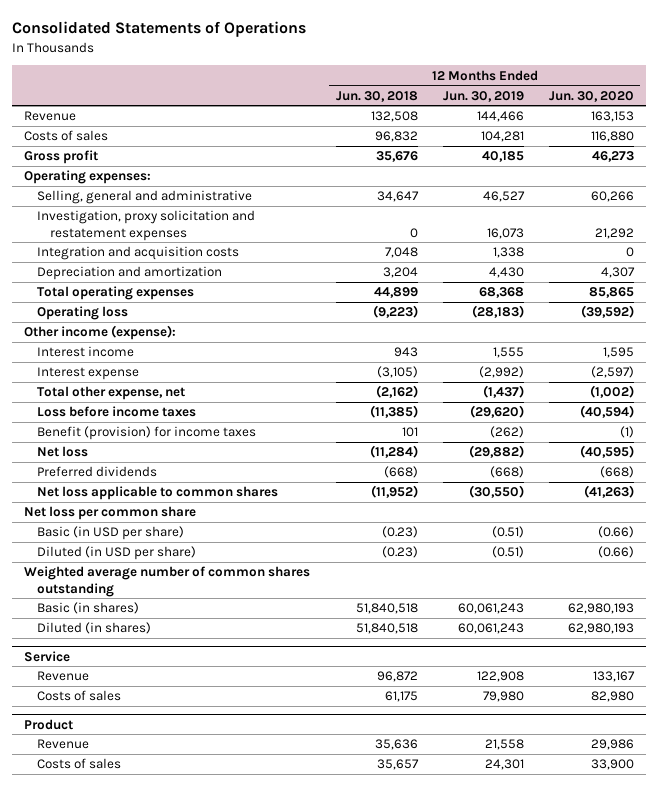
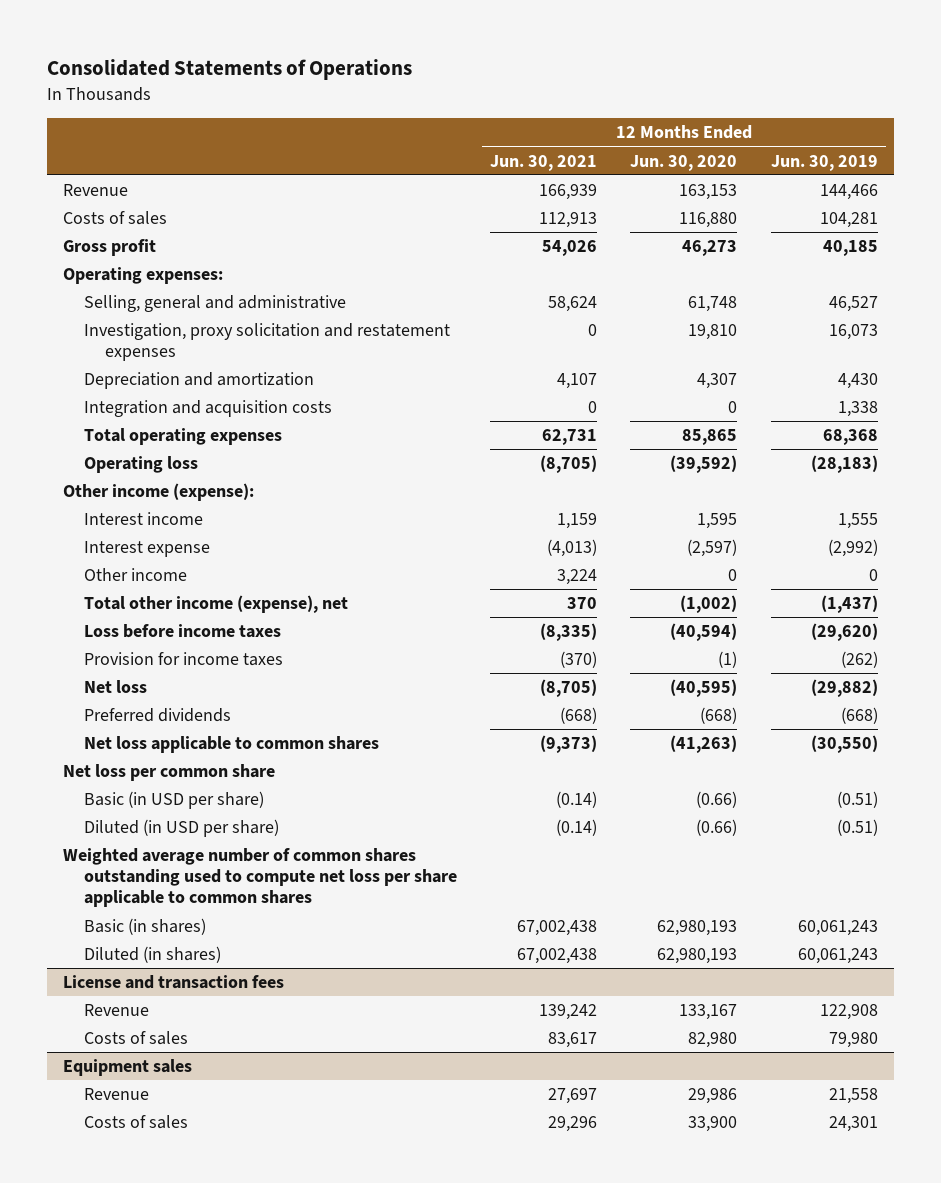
- | 12 Months Ended Jun. 30, 2018 | 12 Months Ended Jun. 30, 2019 | 12 Months Ended Jun. 30, 2020
+ | 12 Months Ended Jun. 30, 2021 | 12 Months Ended Jun. 30, 2020 | 12 Months Ended Jun. 30, 2019
- Selling, general and administrative | 34,647 | 46,527 | 60,266
- Investigation, proxy solicitation and restatement expenses | 0 | 16,073 | 21,292
+ Selling, general and administrative | 58,624 | 61,748 | 46,527
+ Investigation, proxy solicitation and restatement expenses | 0 | 19,810 | 16,073
moved down: Integration and acquisition costs | 0 | 0 | 1,338
- Total other expense, net | (2,162) | (1,437) | (1,002)
+ Other income | 3,224 | 0 | 0
+ Total other income (expense), net | 370 | (1,002) | (1,437)
- Benefit (provision) for income taxes | 101 | (262) | (1)
+ Provision for income taxes | (370) | (1) | (262)
- Weighted average number of common shares outstanding
+ Weighted average number of common shares outstanding used to compute net loss per share applicable to common shares
- Service
+ License and transaction fees
- Product
+ Equipment sales

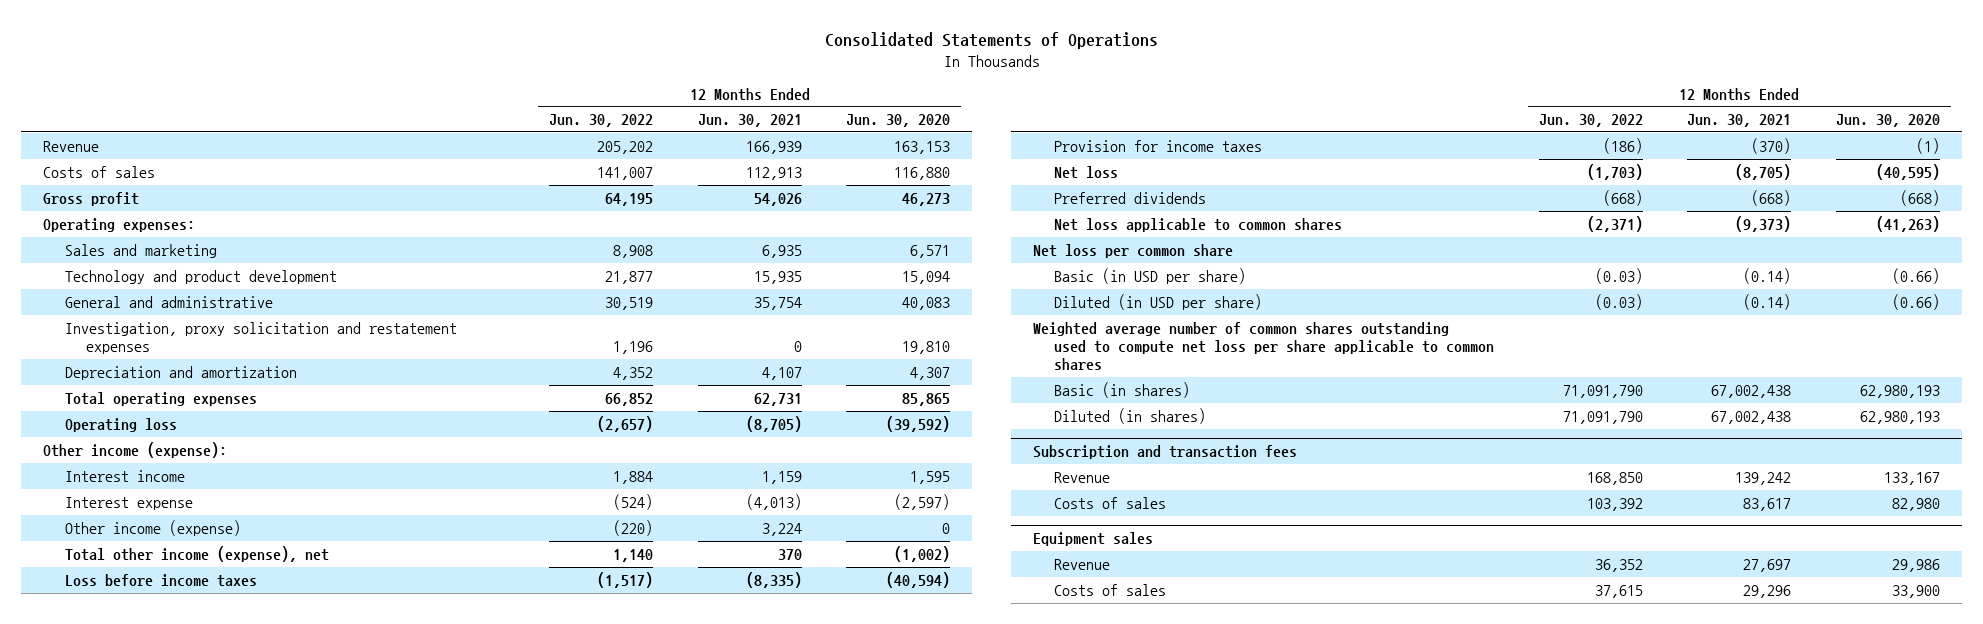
- | 12 Months Ended Jun. 30, 2021 | 12 Months Ended Jun. 30, 2020 | 12 Months Ended Jun. 30, 2019
+ | 12 Months Ended Jun. 30, 2022 | 12 Months Ended Jun. 30, 2021 | 12 Months Ended Jun. 30, 2020
- Selling, general and administrative | 58,624 | 61,748 | 46,527
+ Sales and marketing | 8,908 | 6,935 | 6,571
+ Technology and product development | 21,877 | 15,935 | 15,094
+ General and administrative | 30,519 | 35,754 | 40,083
- Integration and acquisition costs | 0 | 0 | 1,338
- Other income | 3,224 | 0 | 0
+ Other income (expense) | (220) | 3,224 | 0
- License and transaction fees
+ Subscription and transaction fees

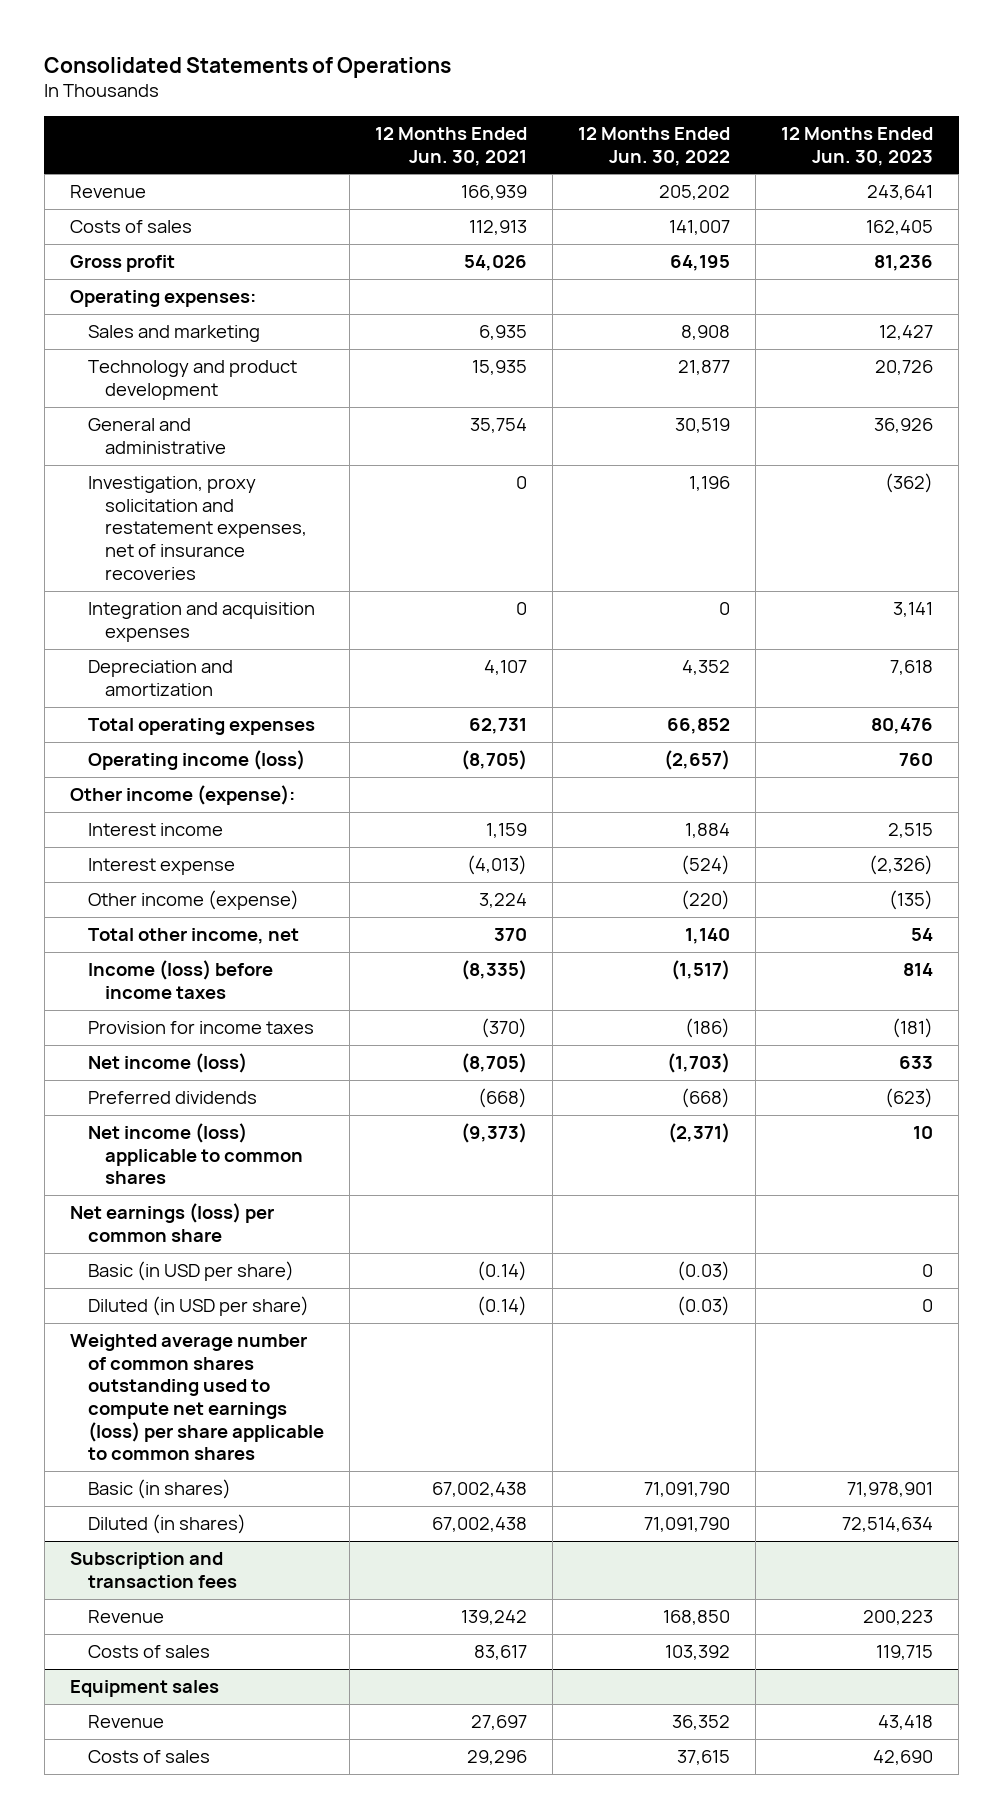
- | 12 Months Ended Jun. 30, 2022 | 12 Months Ended Jun. 30, 2021 | 12 Months Ended Jun. 30, 2020
+ | 12 Months Ended Jun. 30, 2021 | 12 Months Ended Jun. 30, 2022 | 12 Months Ended Jun. 30, 2023
- Investigation, proxy solicitation and restatement expenses | 1,196 | 0 | 19,810
+ Investigation, proxy solicitation and restatement expenses, net of insurance recoveries | 0 | 1,196 | (362)
+ Integration and acquisition expenses | 0 | 0 | 3,141
- Operating loss | (2,657) | (8,705) | (39,592)
+ Operating income (loss) | (8,705) | (2,657) | 760
- Total other income (expense), net | 1,140 | 370 | (1,002)
- Loss before income taxes | (1,517) | (8,335) | (40,594)
+ Total other income, net | 370 | 1,140 | 54
+ Income (loss) before income taxes | (8,335) | (1,517) | 814
- Net loss | (1,703) | (8,705) | (40,595)
+ Net income (loss) | (8,705) | (1,703) | 633
- Net loss applicable to common shares | (2,371) | (9,373) | (41,263)
- Net loss per common share
+ Net income (loss) applicable to common shares | (9,373) | (2,371) | 10
+ Net earnings (loss) per common share
- Weighted average number of common shares outstanding used to compute net loss per share applicable to common shares
+ Weighted average number of common shares outstanding used to compute net earnings (loss) per share applicable to common shares

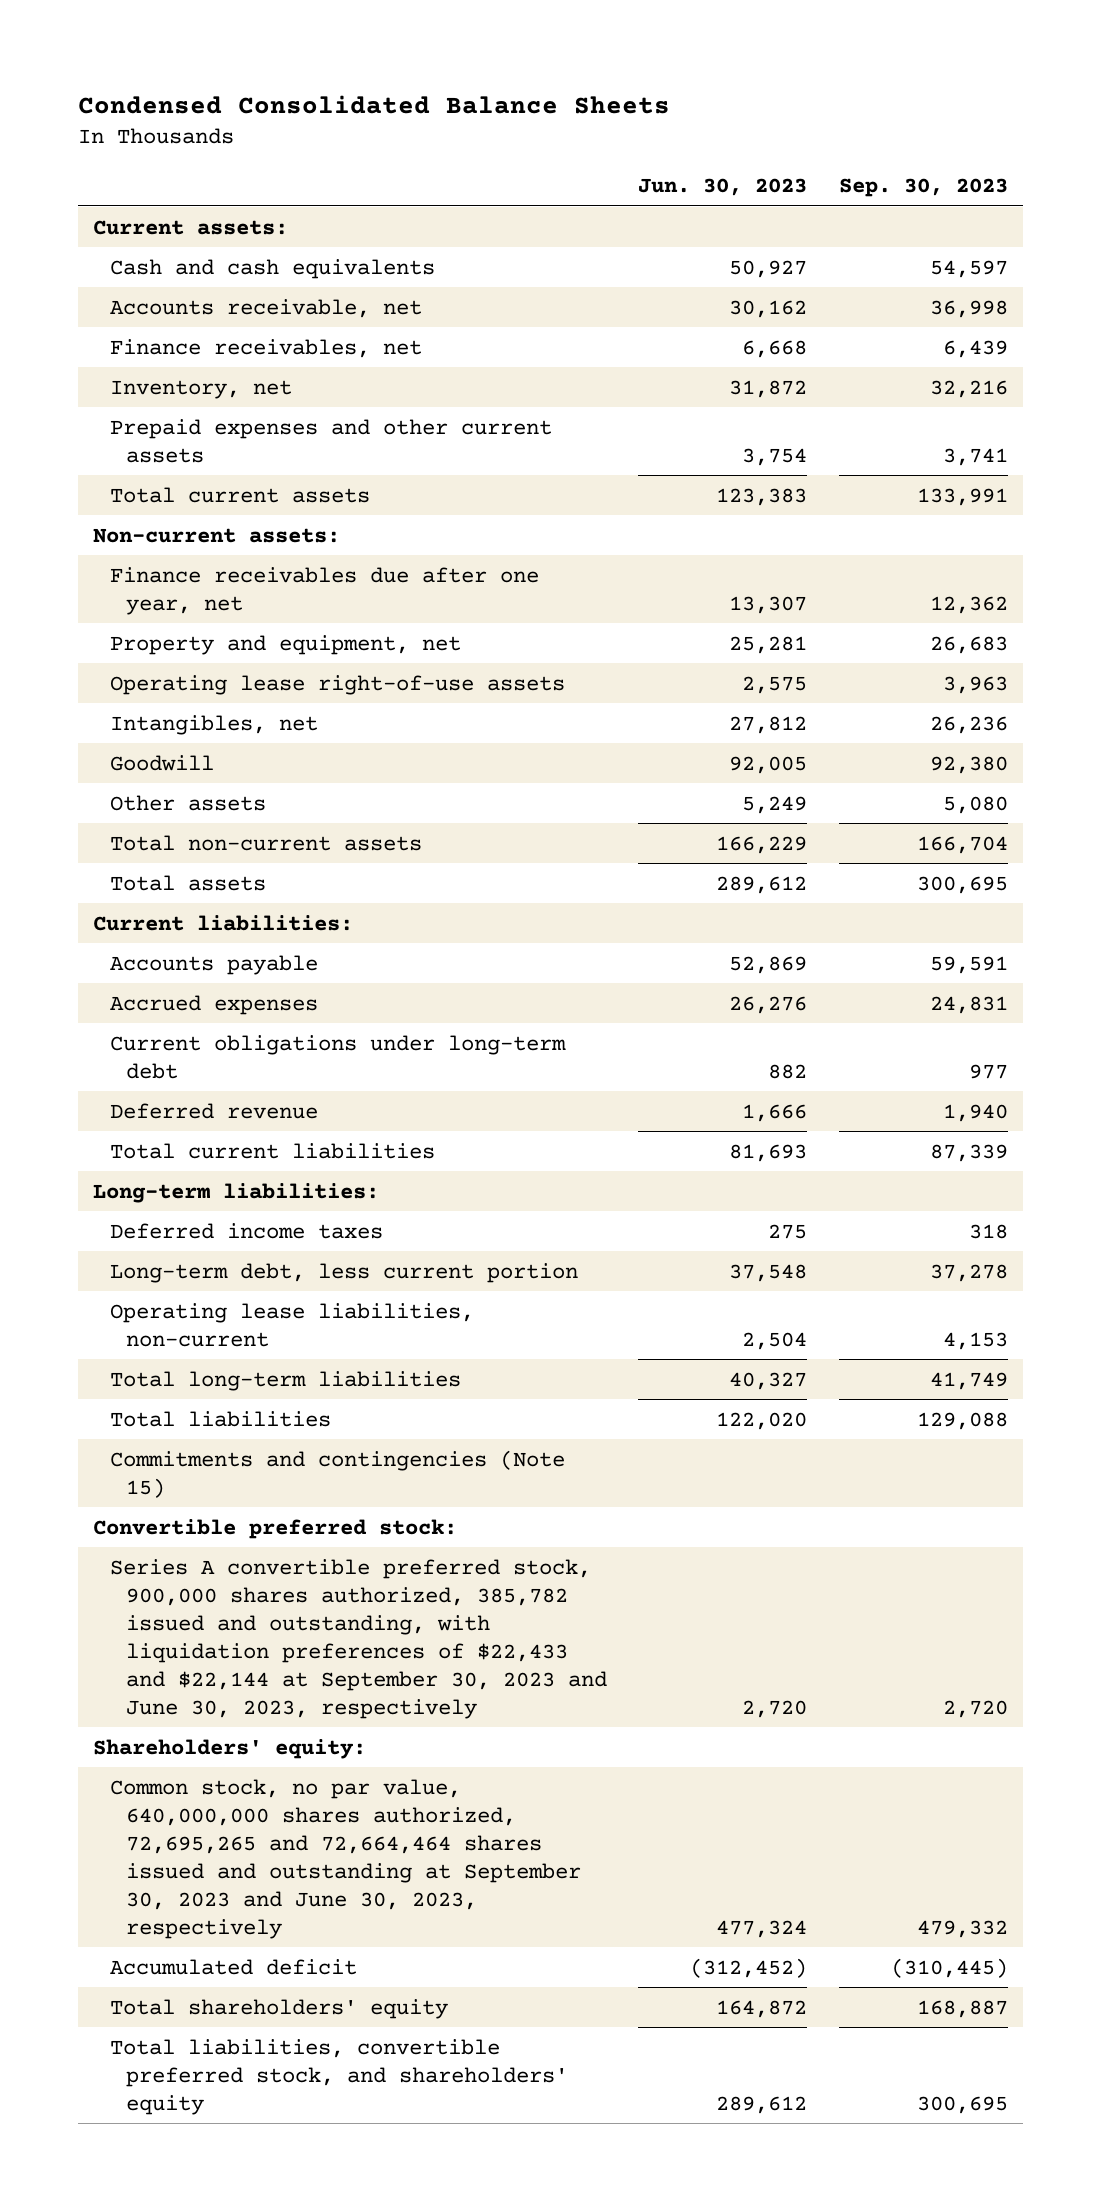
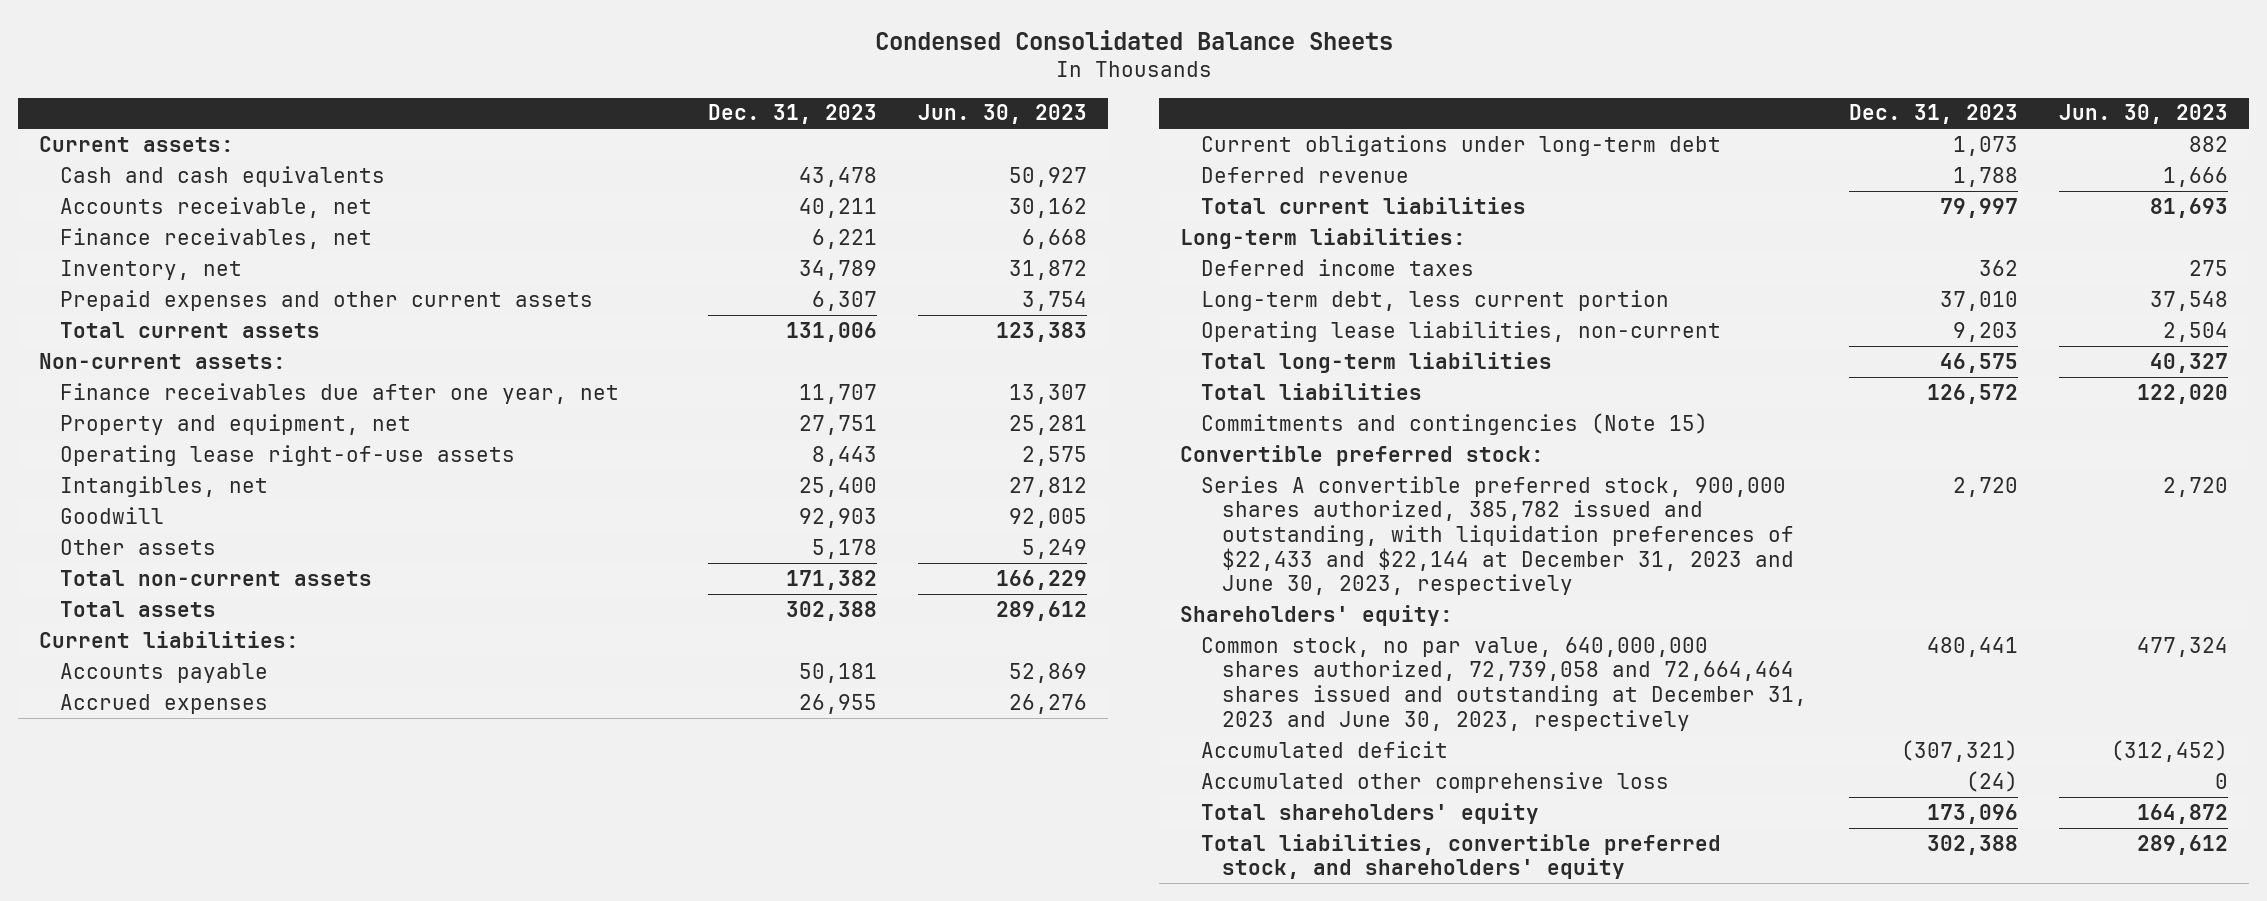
- | Jun. 30, 2023 | Sep. 30, 2023
+ | Dec. 31, 2023 | Jun. 30, 2023
- Series A convertible preferred stock, 900,000 shares authorized, 385,782 issued and outstanding, with liquidation preferences of $22,433 and $22,144 at September 30, 2023 and June 30, 2023, respectively | 2,720 | 2,720
+ Series A convertible preferred stock, 900,000 shares authorized, 385,782 issued and outstanding, with liquidation preferences of $22,433 and $22,144 at December 31, 2023 and June 30, 2023, respectively | 2,720 | 2,720
- Common stock, no par value, 640,000,000 shares authorized, 72,695,265 and 72,664,464 shares issued and outstanding at September 30, 2023 and June 30, 2023, respectively | 477,324 | 479,332
+ Common stock, no par value, 640,000,000 shares authorized, 72,739,058 and 72,664,464 shares issued and outstanding at December 31, 2023 and June 30, 2023, respectively | 480,441 | 477,324
+ Accumulated other comprehensive loss | (24) | 0

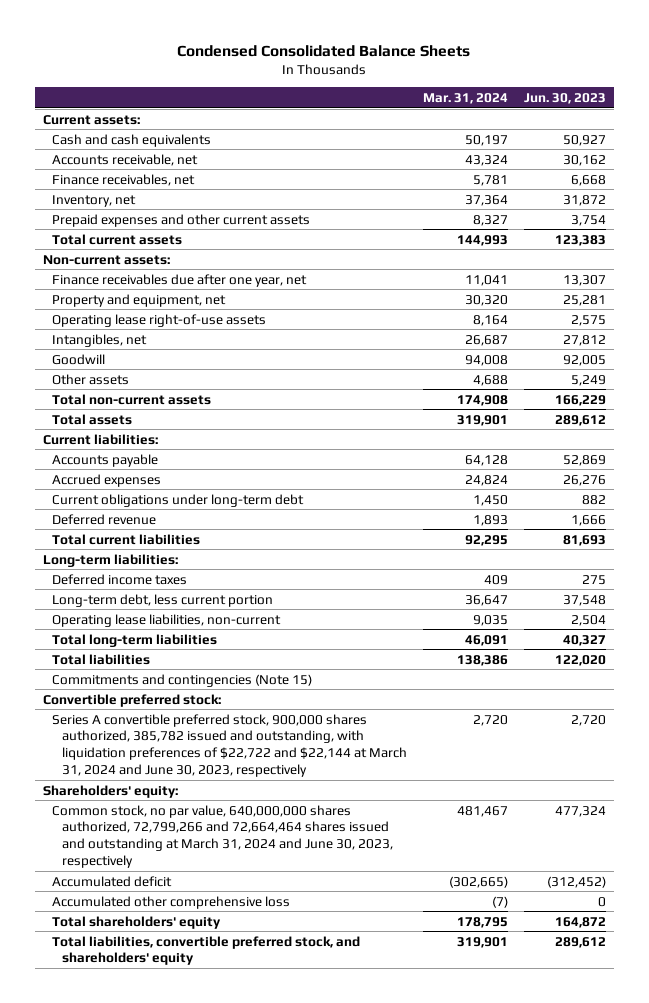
- | Dec. 31, 2023 | Jun. 30, 2023
+ | Mar. 31, 2024 | Jun. 30, 2023
- Series A convertible preferred stock, 900,000 shares authorized, 385,782 issued and outstanding, with liquidation preferences of $22,433 and $22,144 at December 31, 2023 and June 30, 2023, respectively | 2,720 | 2,720
+ Series A convertible preferred stock, 900,000 shares authorized, 385,782 issued and outstanding, with liquidation preferences of $22,722 and $22,144 at March 31, 2024 and June 30, 2023, respectively | 2,720 | 2,720
- Common stock, no par value, 640,000,000 shares authorized, 72,739,058 and 72,664,464 shares issued and outstanding at December 31, 2023 and June 30, 2023, respectively | 480,441 | 477,324
+ Common stock, no par value, 640,000,000 shares authorized, 72,799,266 and 72,664,464 shares issued and outstanding at March 31, 2024 and June 30, 2023, respectively | 481,467 | 477,324

